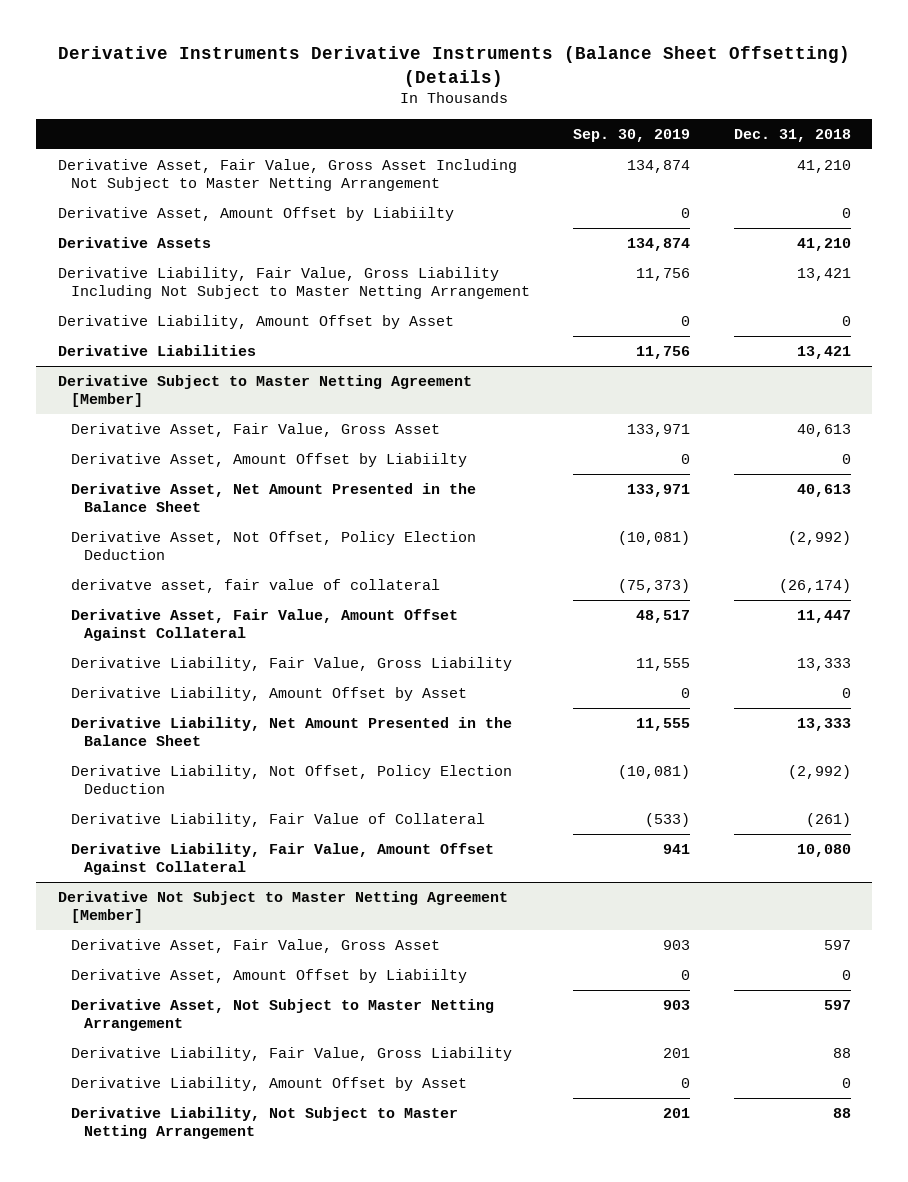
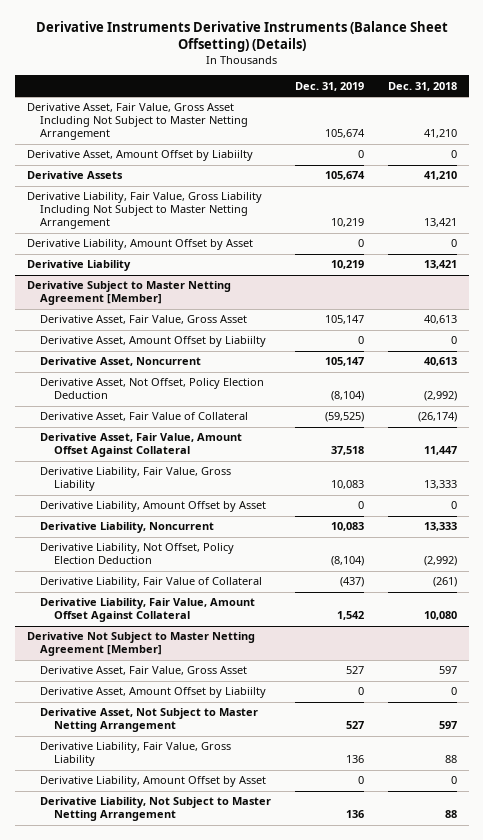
- | Sep. 30, 2019 | Dec. 31, 2018
+ | Dec. 31, 2019 | Dec. 31, 2018
- Derivative Liabilities | 11,756 | 13,421
+ Derivative Liability | 10,219 | 13,421
@ Derivative Subject to Master Netting Agreement [Member]
- Derivative Asset, Net Amount Presented in the Balance Sheet | 133,971 | 40,613
+ Derivative Asset, Noncurrent | 105,147 | 40,613
- derivatve asset, fair value of collateral | (75,373) | (26,174)
+ Derivative Asset, Fair Value of Collateral | (59,525) | (26,174)
- Derivative Liability, Net Amount Presented in the Balance Sheet | 11,555 | 13,333
+ Derivative Liability, Noncurrent | 10,083 | 13,333

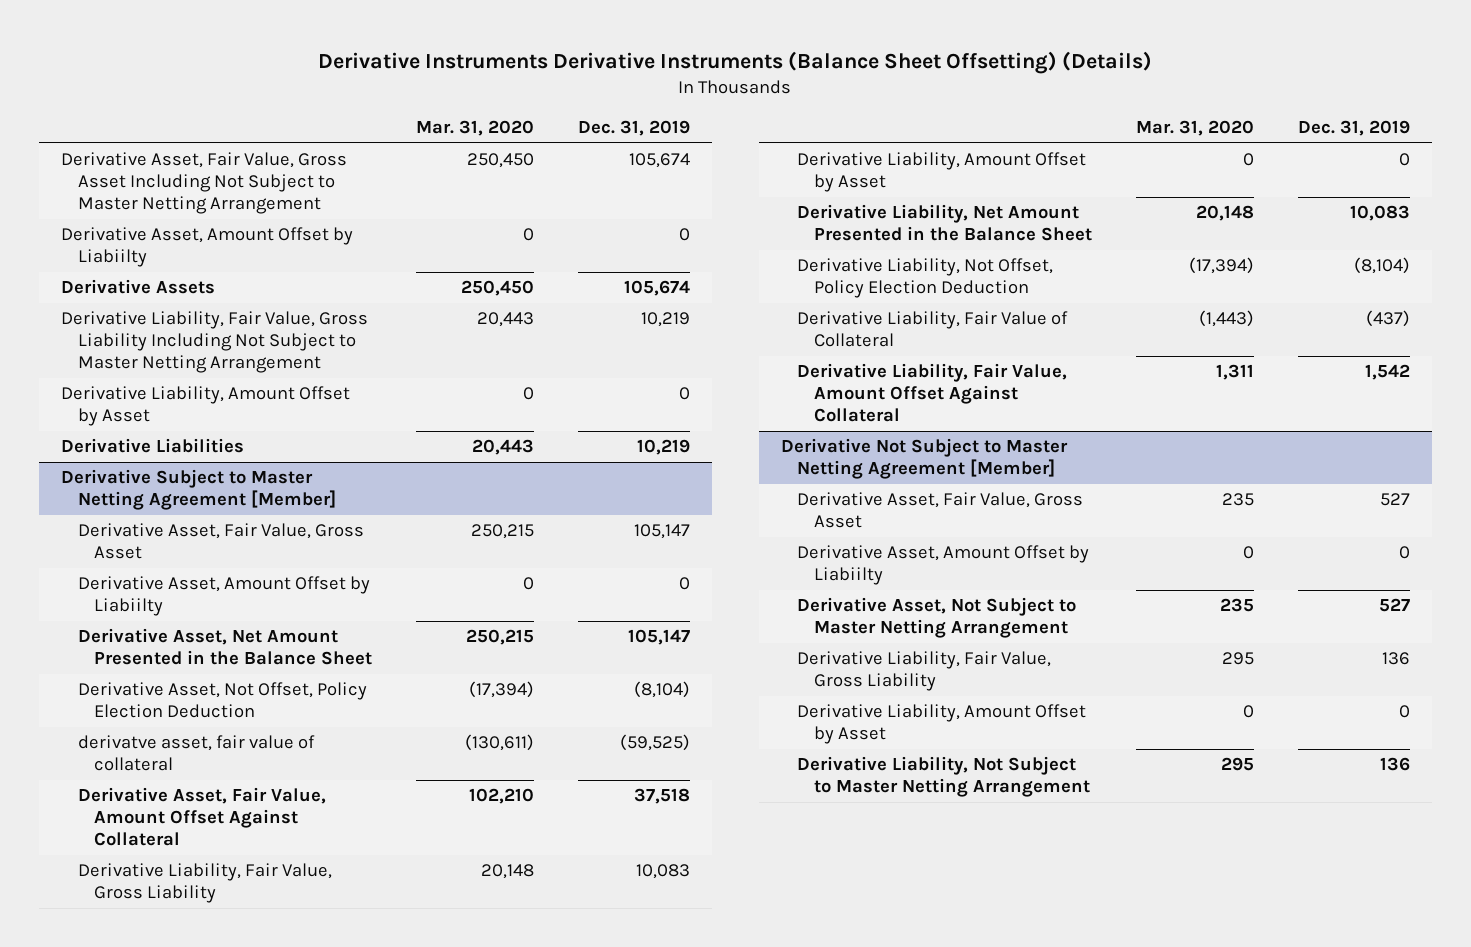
- | Dec. 31, 2019 | Dec. 31, 2018
+ | Mar. 31, 2020 | Dec. 31, 2019
- Derivative Liability | 10,219 | 13,421
+ Derivative Liabilities | 20,443 | 10,219
@ Derivative Subject to Master Netting Agreement [Member]
- Derivative Asset, Noncurrent | 105,147 | 40,613
+ Derivative Asset, Net Amount Presented in the Balance Sheet | 250,215 | 105,147
- Derivative Asset, Fair Value of Collateral | (59,525) | (26,174)
+ derivatve asset, fair value of collateral | (130,611) | (59,525)
- Derivative Liability, Noncurrent | 10,083 | 13,333
+ Derivative Liability, Net Amount Presented in the Balance Sheet | 20,148 | 10,083

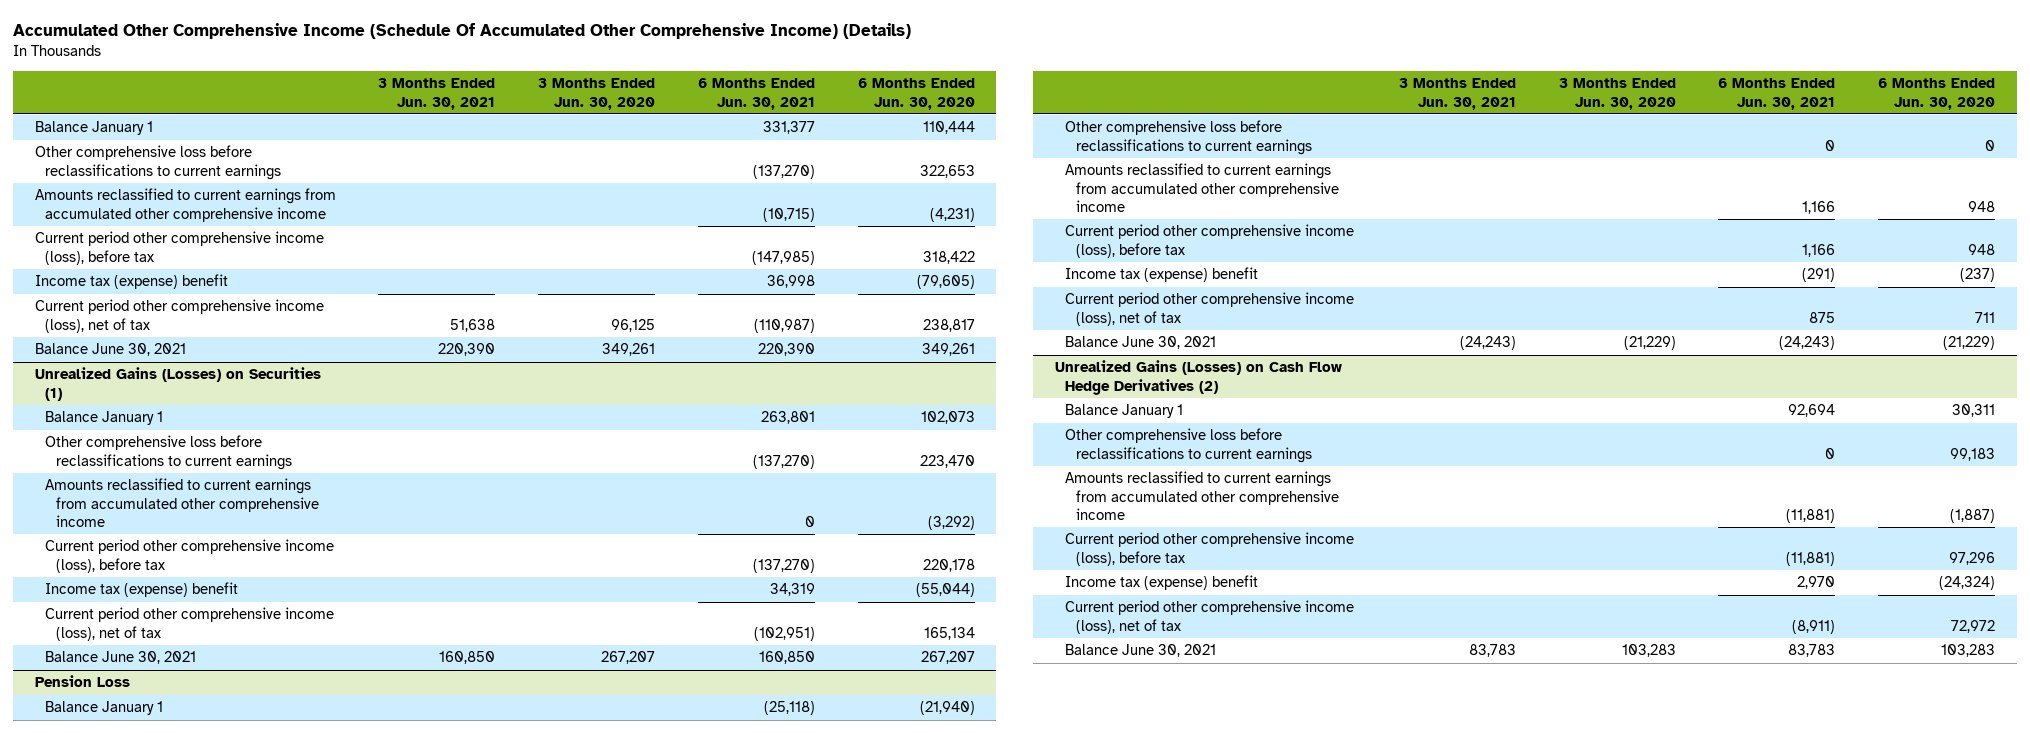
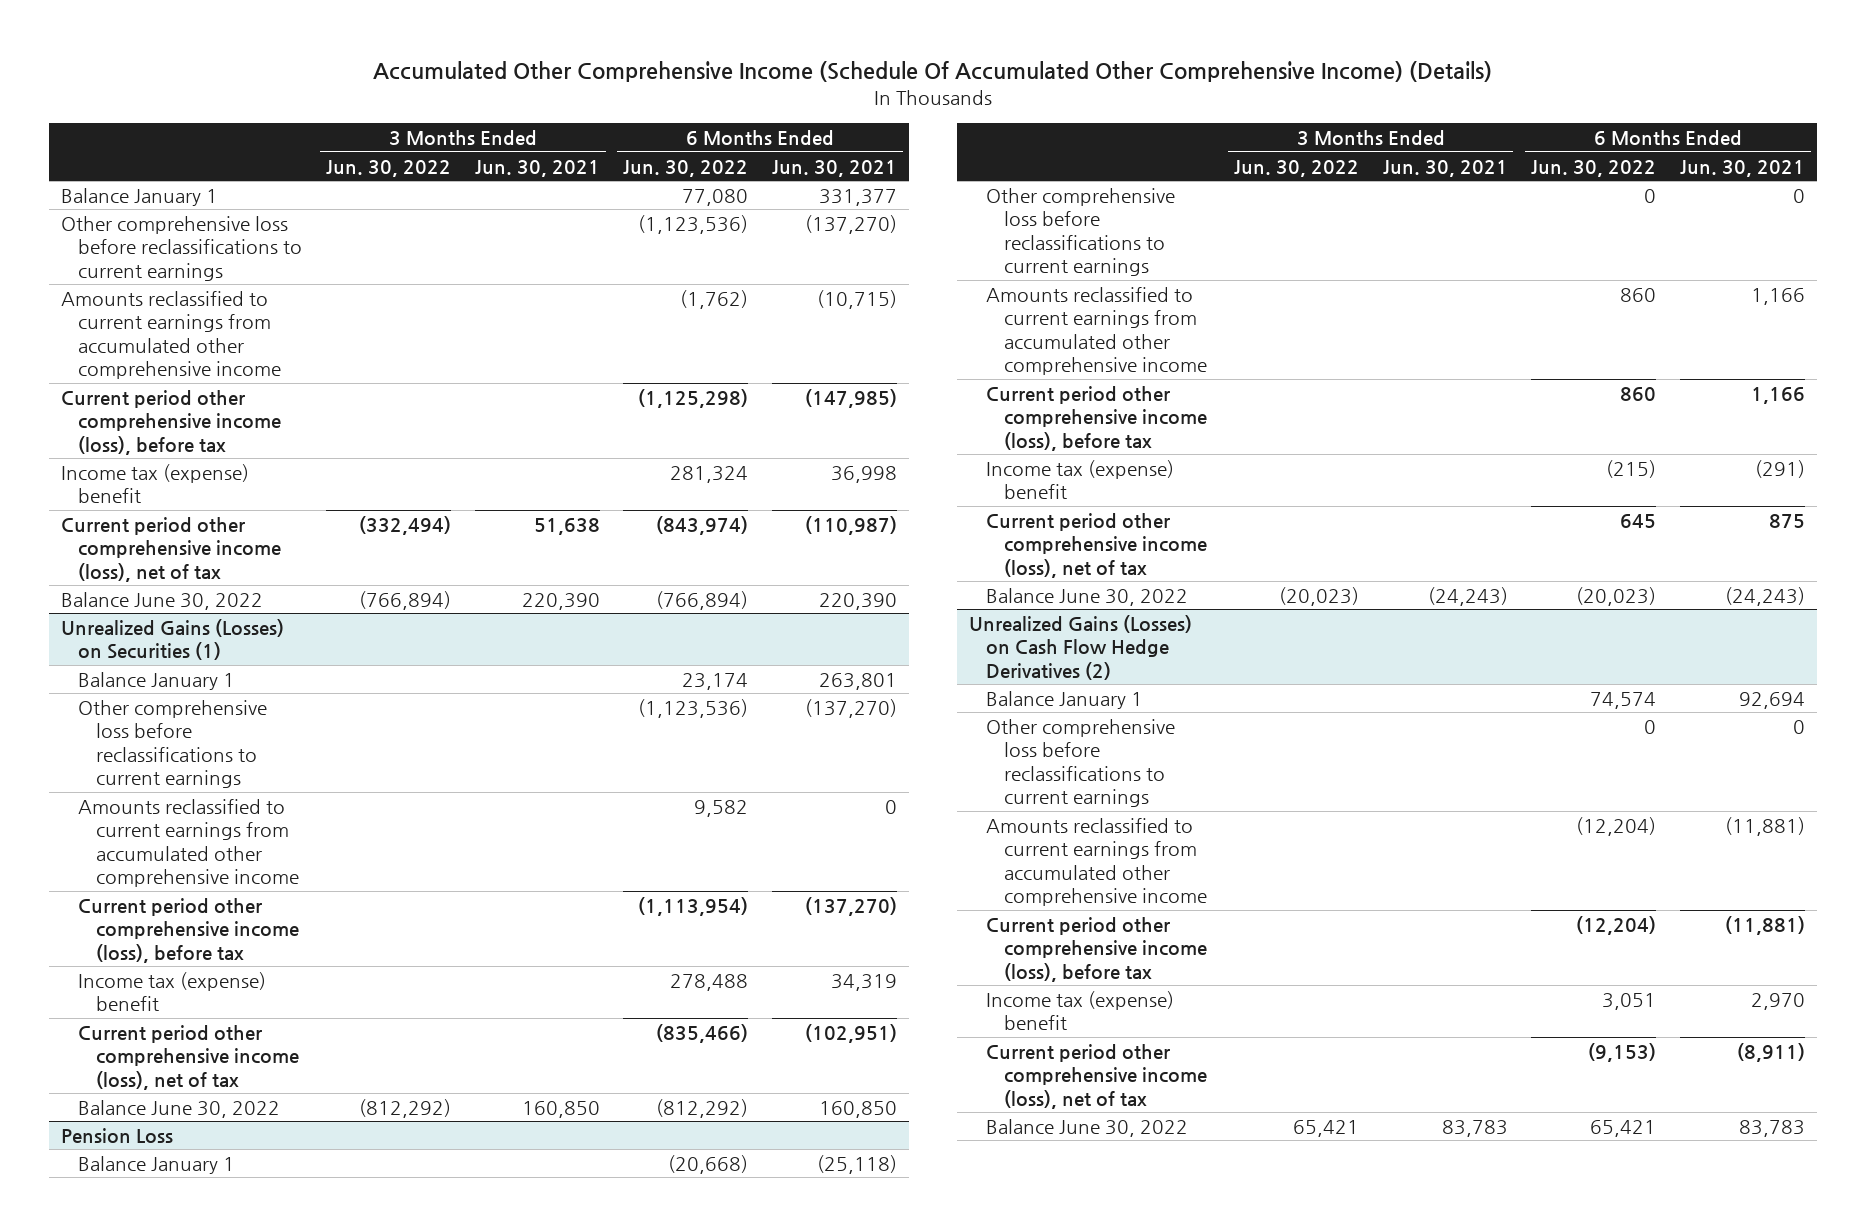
- | 3 Months Ended Jun. 30, 2021 | 3 Months Ended Jun. 30, 2020 | 6 Months Ended Jun. 30, 2021 | 6 Months Ended Jun. 30, 2020
+ | 3 Months Ended Jun. 30, 2022 | 3 Months Ended Jun. 30, 2021 | 6 Months Ended Jun. 30, 2022 | 6 Months Ended Jun. 30, 2021
- Balance June 30, 2021 | 220,390 | 349,261 | 220,390 | 349,261
+ Balance June 30, 2022 | (766,894) | 220,390 | (766,894) | 220,390
@ Unrealized Gains (Losses) on Securities (1)
- Balance June 30, 2021 | 160,850 | 267,207 | 160,850 | 267,207
+ Balance June 30, 2022 | (812,292) | 160,850 | (812,292) | 160,850
@ Pension Loss
- Balance June 30, 2021 | (24,243) | (21,229) | (24,243) | (21,229)
+ Balance June 30, 2022 | (20,023) | (24,243) | (20,023) | (24,243)
@ Unrealized Gains (Losses) on Cash Flow Hedge Derivatives (2)
- Balance June 30, 2021 | 83,783 | 103,283 | 83,783 | 103,283
+ Balance June 30, 2022 | 65,421 | 83,783 | 65,421 | 83,783

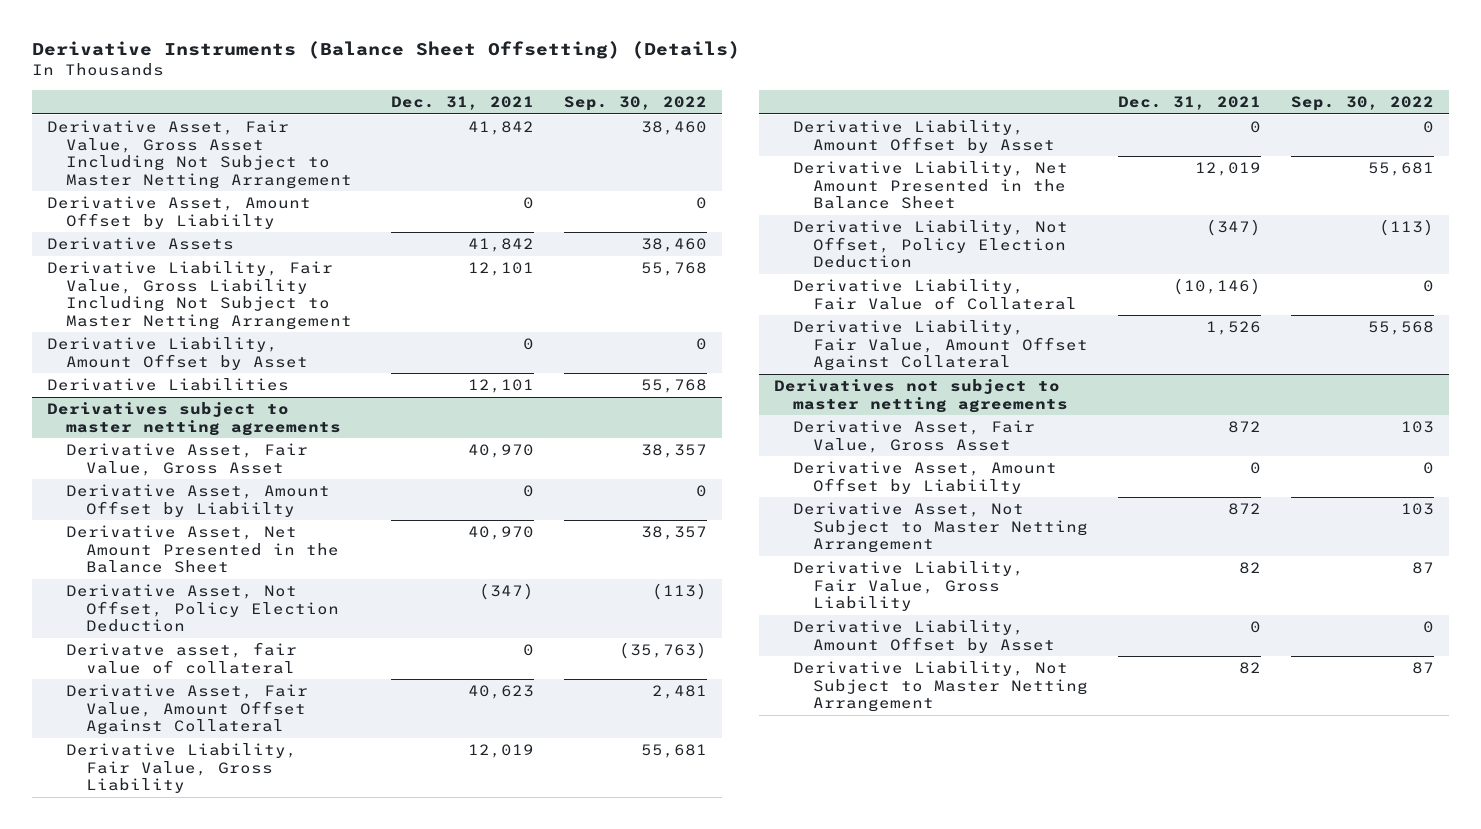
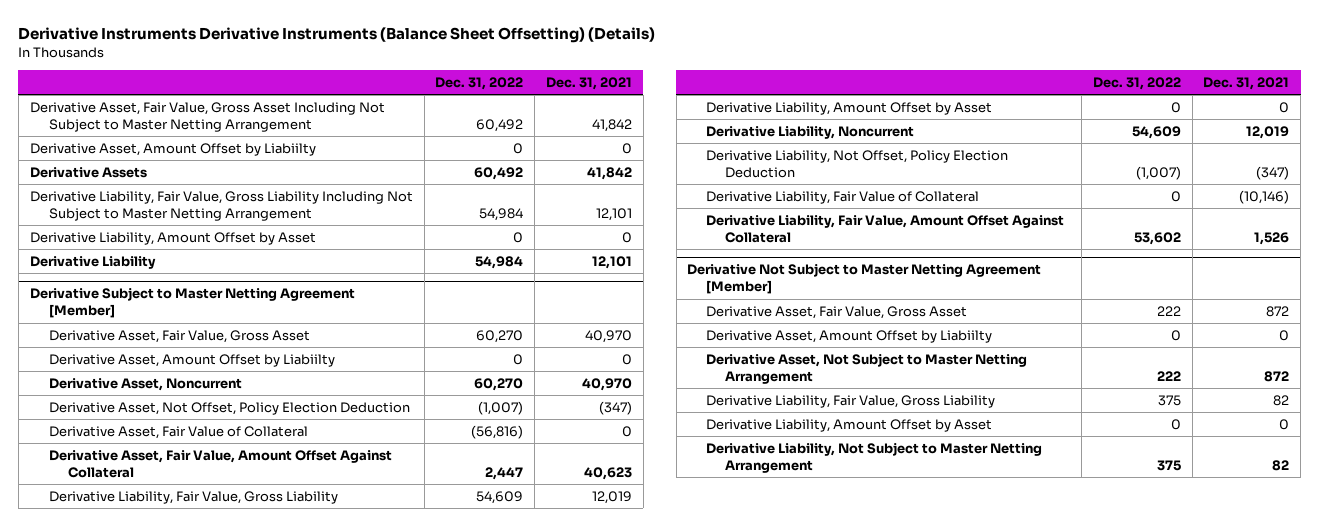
- Derivative Instruments (Balance Sheet Offsetting) (Details)
+ Derivative Instruments Derivative Instruments (Balance Sheet Offsetting) (Details)
- | Dec. 31, 2021 | Sep. 30, 2022
+ | Dec. 31, 2022 | Dec. 31, 2021
- Derivative Liabilities | 12,101 | 55,768
- Derivatives subject to master netting agreements
+ Derivative Liability | 54,984 | 12,101
+ Derivative Subject to Master Netting Agreement [Member]
- Derivative Asset, Net Amount Presented in the Balance Sheet | 40,970 | 38,357
+ Derivative Asset, Noncurrent | 60,270 | 40,970
- Derivatve asset, fair value of collateral | 0 | (35,763)
+ Derivative Asset, Fair Value of Collateral | (56,816) | 0
- Derivative Liability, Net Amount Presented in the Balance Sheet | 12,019 | 55,681
+ Derivative Liability, Noncurrent | 54,609 | 12,019
- Derivatives not subject to master netting agreements
+ Derivative Not Subject to Master Netting Agreement [Member]

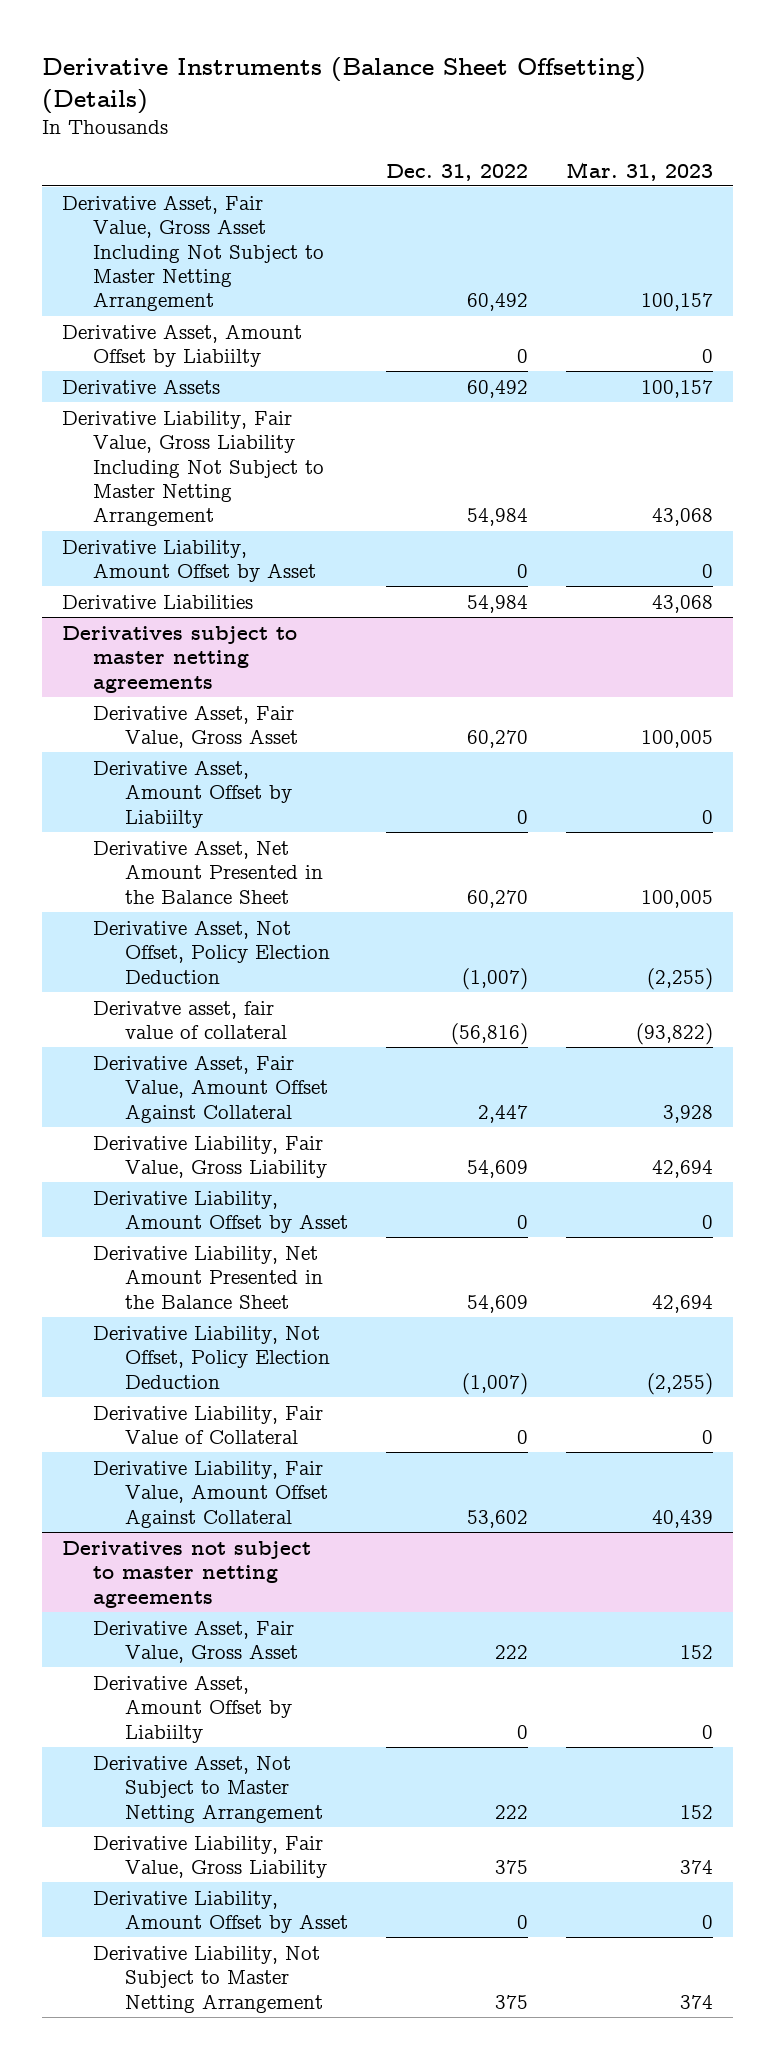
- Derivative Instruments Derivative Instruments (Balance Sheet Offsetting) (Details)
+ Derivative Instruments (Balance Sheet Offsetting) (Details)
- | Dec. 31, 2022 | Dec. 31, 2021
+ | Dec. 31, 2022 | Mar. 31, 2023
- Derivative Liability | 54,984 | 12,101
- Derivative Subject to Master Netting Agreement [Member]
+ Derivative Liabilities | 54,984 | 43,068
+ Derivatives subject to master netting agreements
- Derivative Asset, Noncurrent | 60,270 | 40,970
+ Derivative Asset, Net Amount Presented in the Balance Sheet | 60,270 | 100,005
- Derivative Asset, Fair Value of Collateral | (56,816) | 0
+ Derivatve asset, fair value of collateral | (56,816) | (93,822)
- Derivative Liability, Noncurrent | 54,609 | 12,019
+ Derivative Liability, Net Amount Presented in the Balance Sheet | 54,609 | 42,694
- Derivative Not Subject to Master Netting Agreement [Member]
+ Derivatives not subject to master netting agreements

